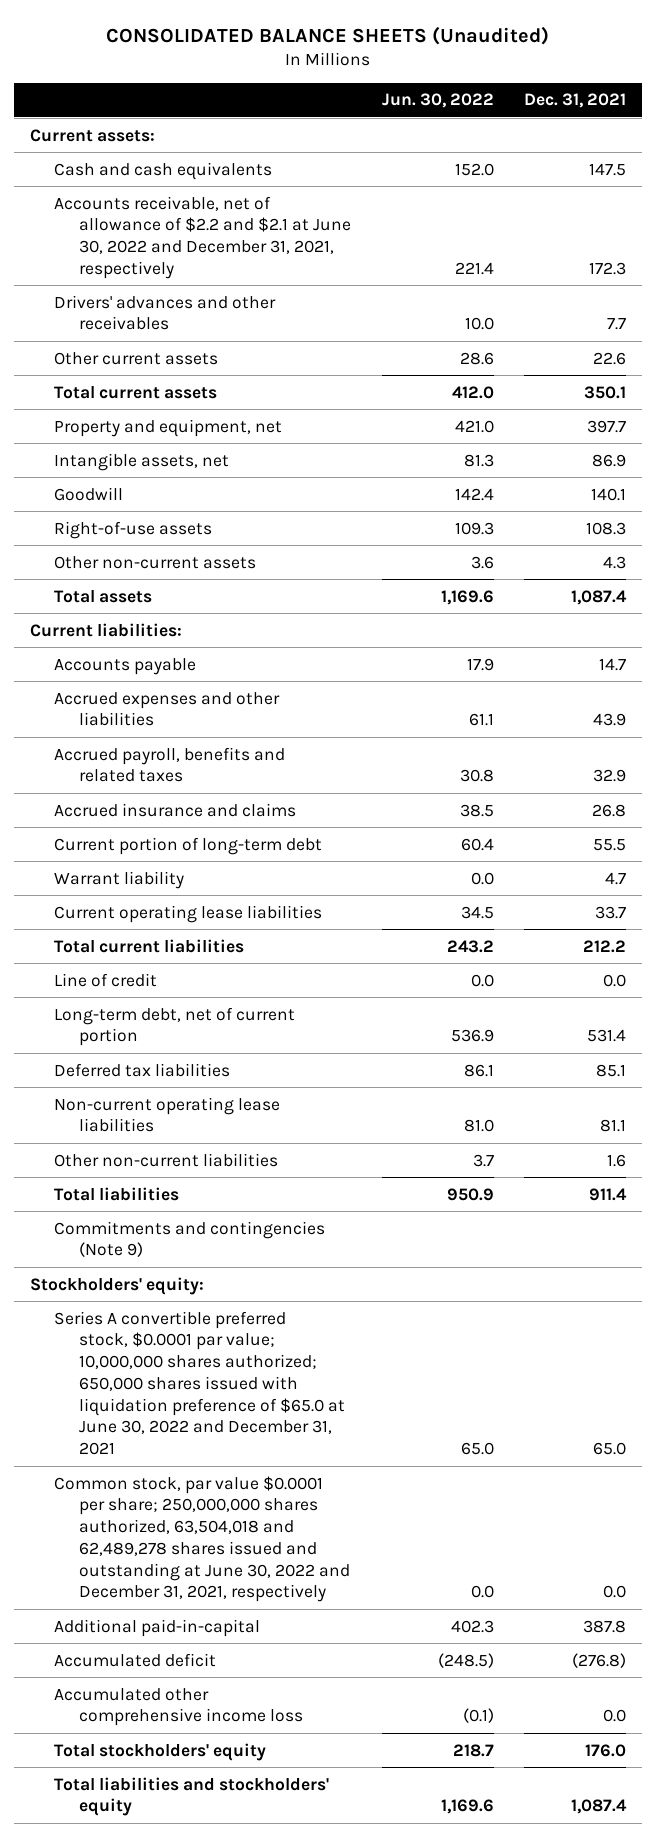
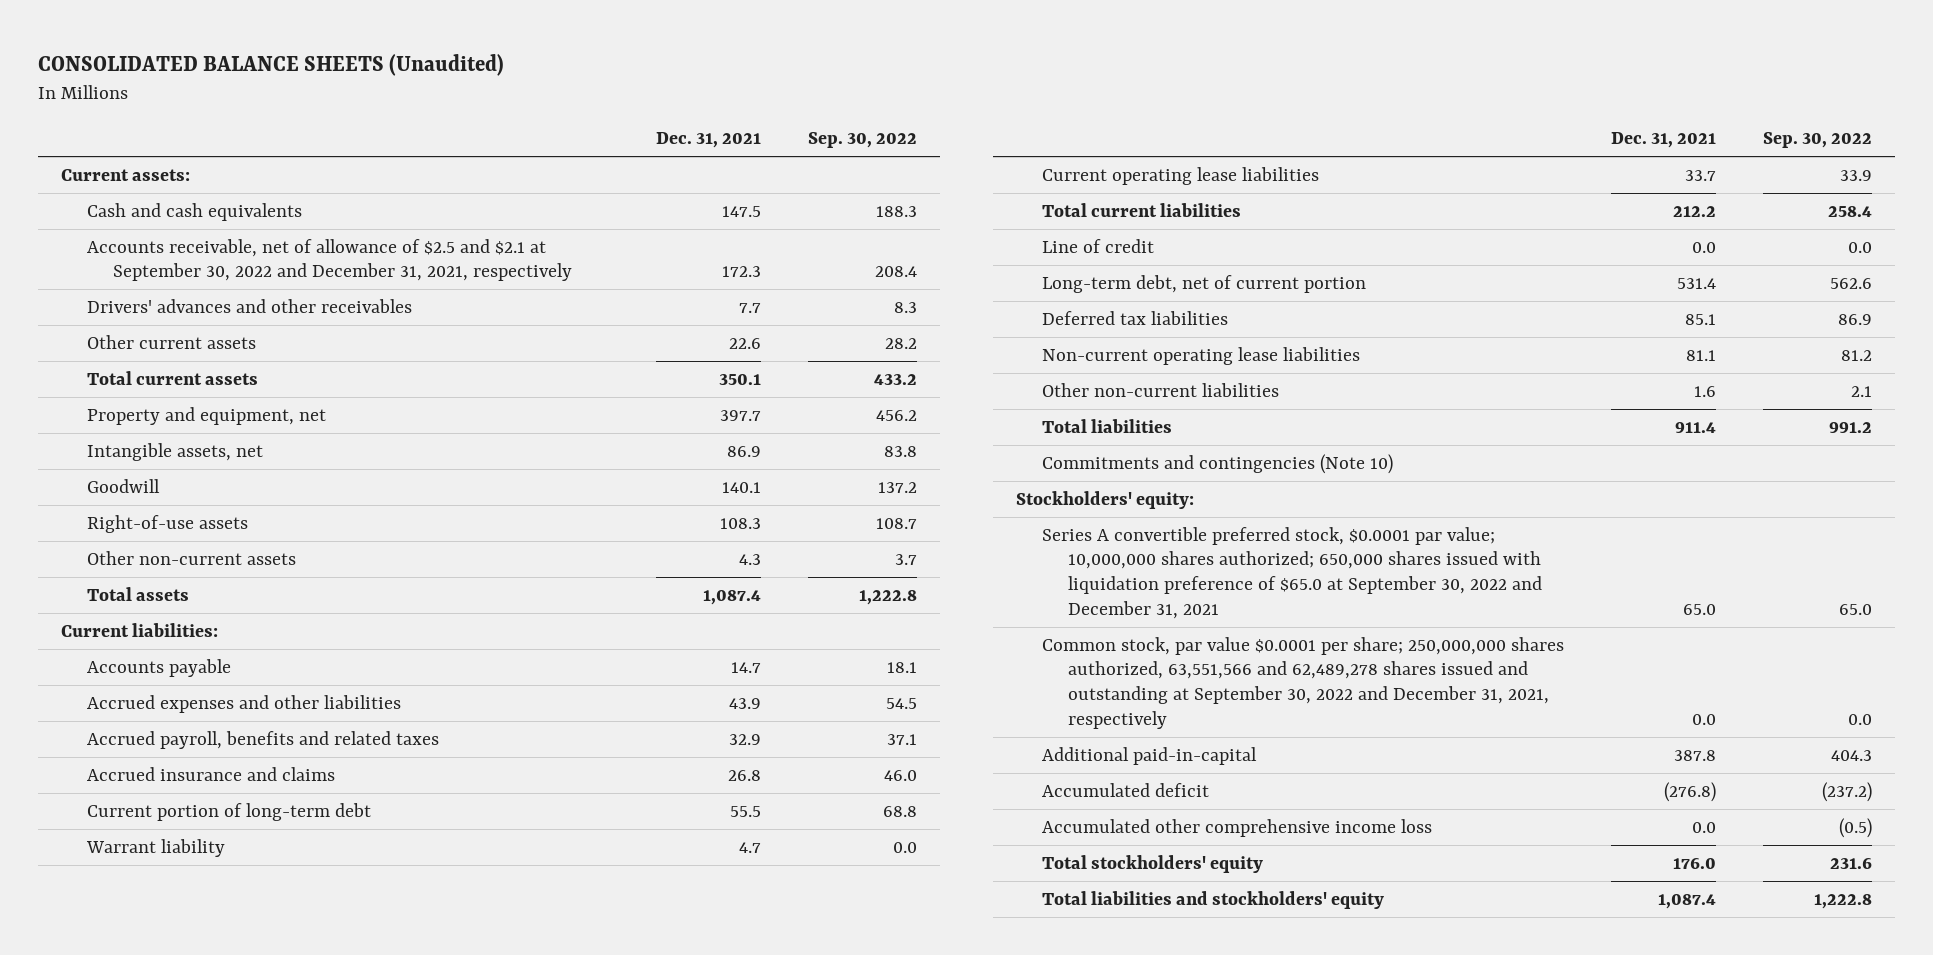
- | Jun. 30, 2022 | Dec. 31, 2021
+ | Dec. 31, 2021 | Sep. 30, 2022
- Accounts receivable, net of allowance of $2.2 and $2.1 at June 30, 2022 and December 31, 2021, respectively | 221.4 | 172.3
+ Accounts receivable, net of allowance of $2.5 and $2.1 at September 30, 2022 and December 31, 2021, respectively | 172.3 | 208.4
- Commitments and contingencies (Note 9)
+ Commitments and contingencies (Note 10)
- Series A convertible preferred stock, $0.0001 par value; 10,000,000 shares authorized; 650,000 shares issued with liquidation preference of $65.0 at June 30, 2022 and December 31, 2021 | 65.0 | 65.0
- Common stock, par value $0.0001 per share; 250,000,000 shares authorized, 63,504,018 and 62,489,278 shares issued and outstanding at June 30, 2022 and December 31, 2021, respectively | 0.0 | 0.0
+ Series A convertible preferred stock, $0.0001 par value; 10,000,000 shares authorized; 650,000 shares issued with liquidation preference of $65.0 at September 30, 2022 and December 31, 2021 | 65.0 | 65.0
+ Common stock, par value $0.0001 per share; 250,000,000 shares authorized, 63,551,566 and 62,489,278 shares issued and outstanding at September 30, 2022 and December 31, 2021, respectively | 0.0 | 0.0

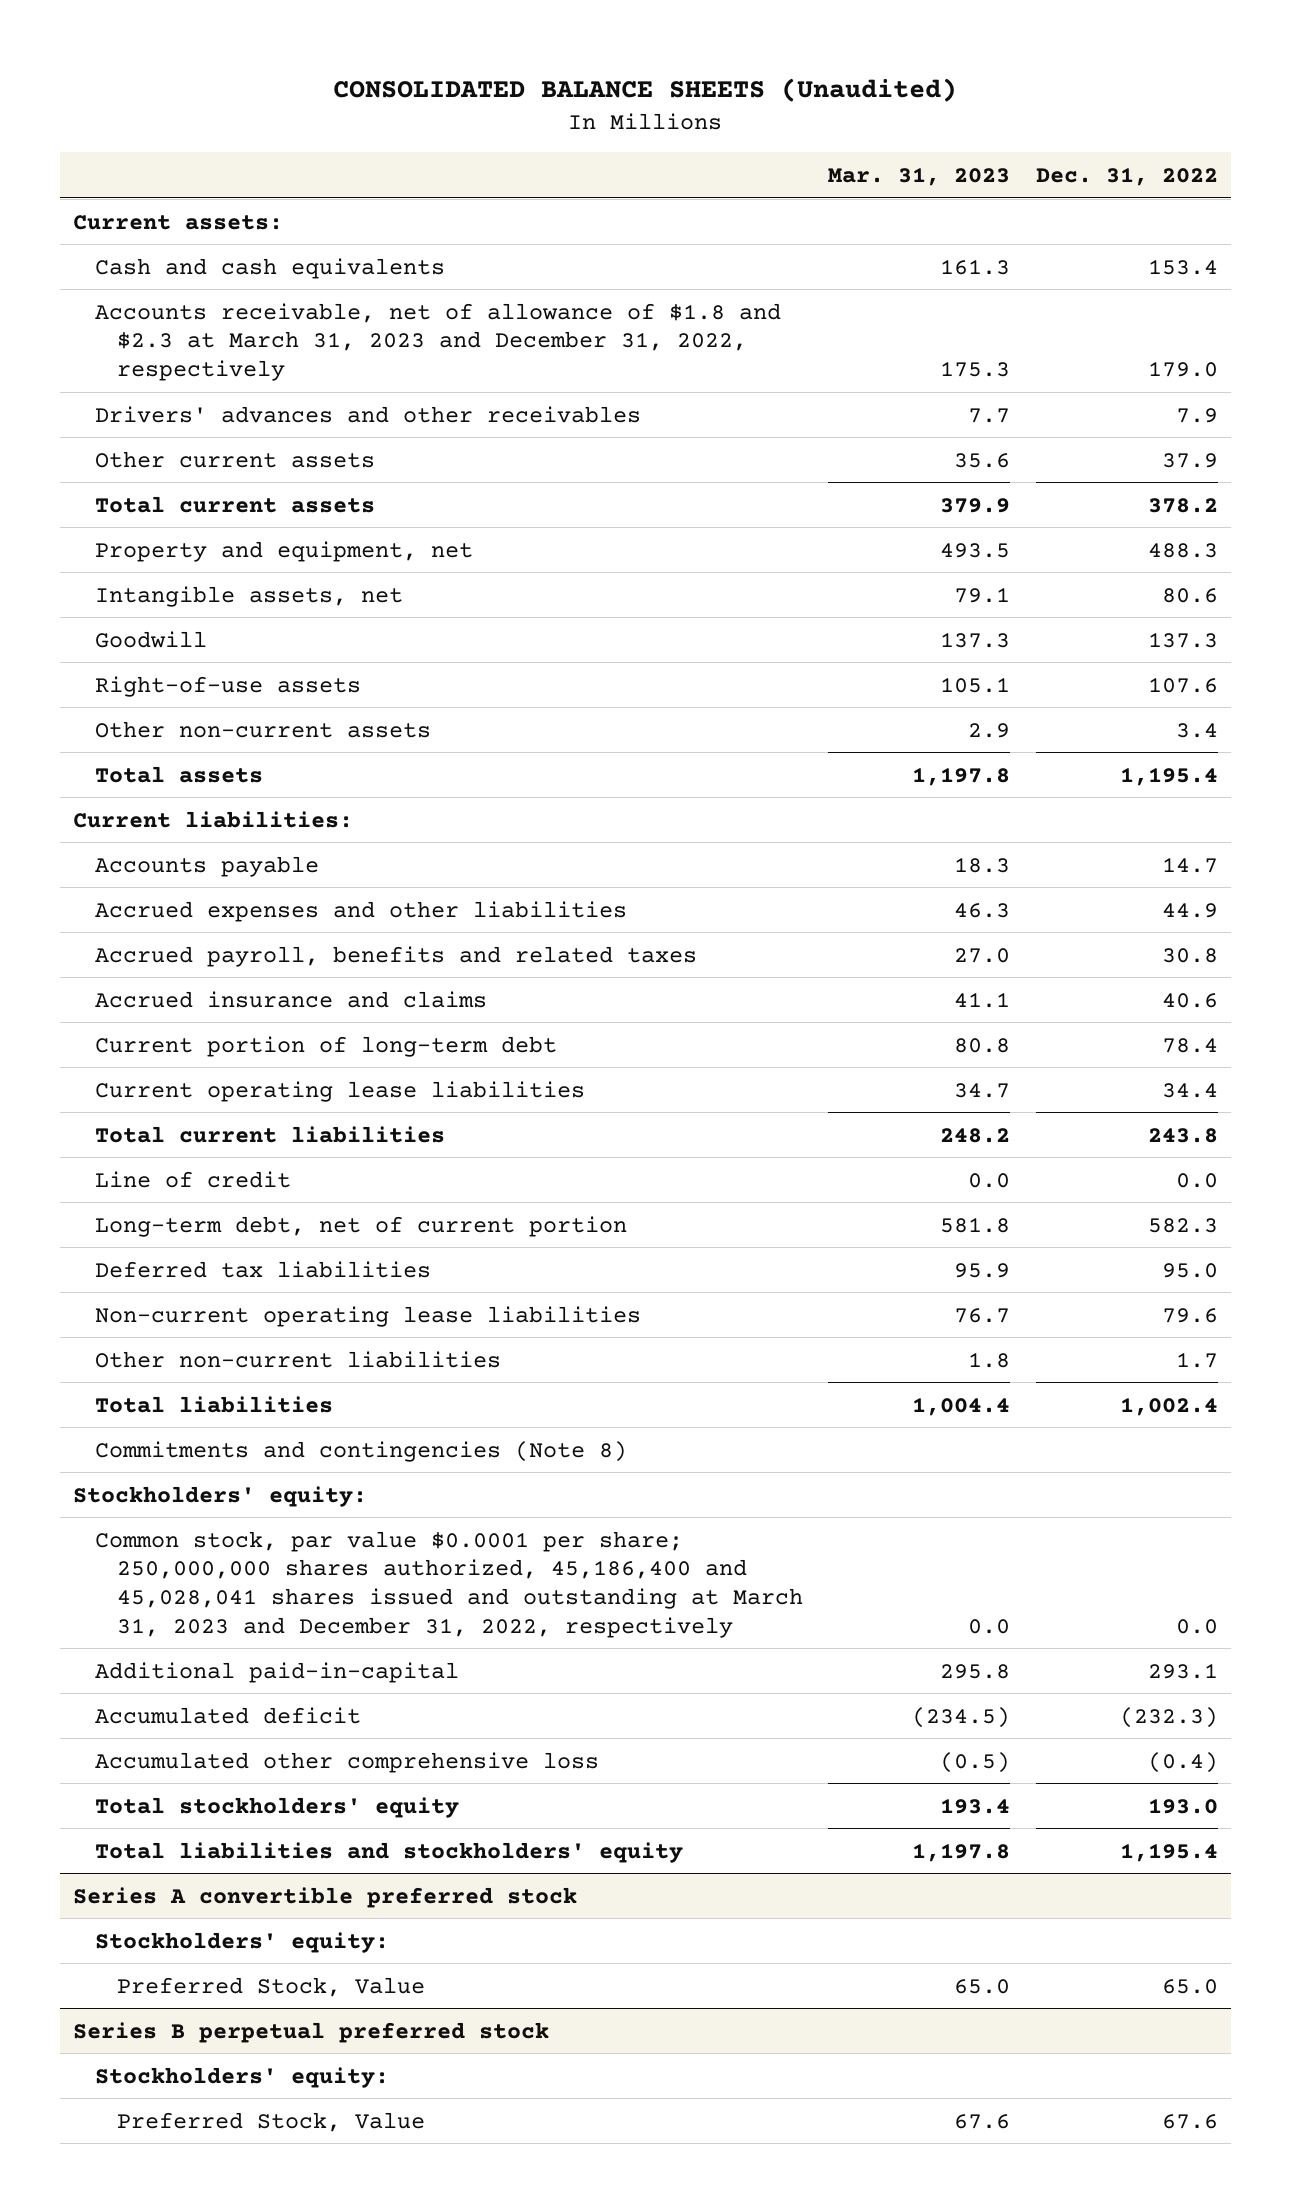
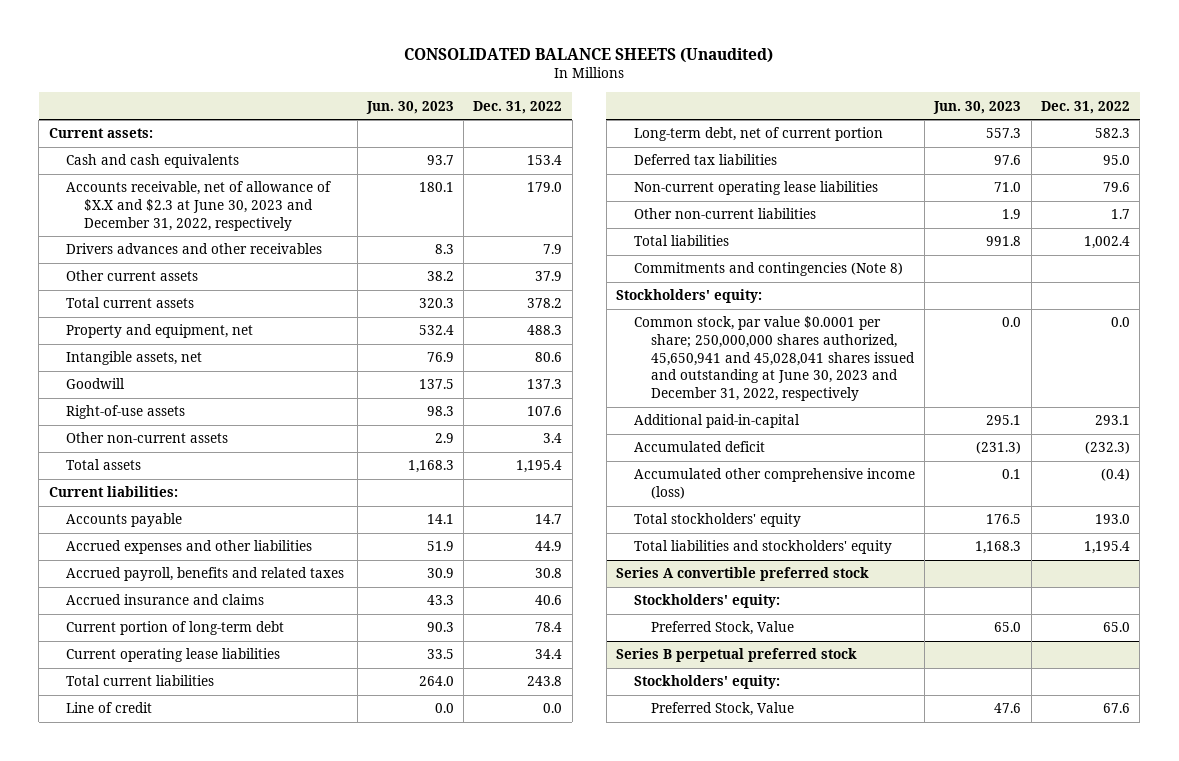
- | Mar. 31, 2023 | Dec. 31, 2022
+ | Jun. 30, 2023 | Dec. 31, 2022
- Accounts receivable, net of allowance of $1.8 and $2.3 at March 31, 2023 and December 31, 2022, respectively | 175.3 | 179.0
- Drivers' advances and other receivables | 7.7 | 7.9
+ Accounts receivable, net of allowance of $X.X and $2.3 at June 30, 2023 and December 31, 2022, respectively | 180.1 | 179.0
+ Drivers advances and other receivables | 8.3 | 7.9
- Common stock, par value $0.0001 per share; 250,000,000 shares authorized, 45,186,400 and 45,028,041 shares issued and outstanding at March 31, 2023 and December 31, 2022, respectively | 0.0 | 0.0
+ Common stock, par value $0.0001 per share; 250,000,000 shares authorized, 45,650,941 and 45,028,041 shares issued and outstanding at June 30, 2023 and December 31, 2022, respectively | 0.0 | 0.0
- Accumulated other comprehensive loss | (0.5) | (0.4)
+ Accumulated other comprehensive income (loss) | 0.1 | (0.4)

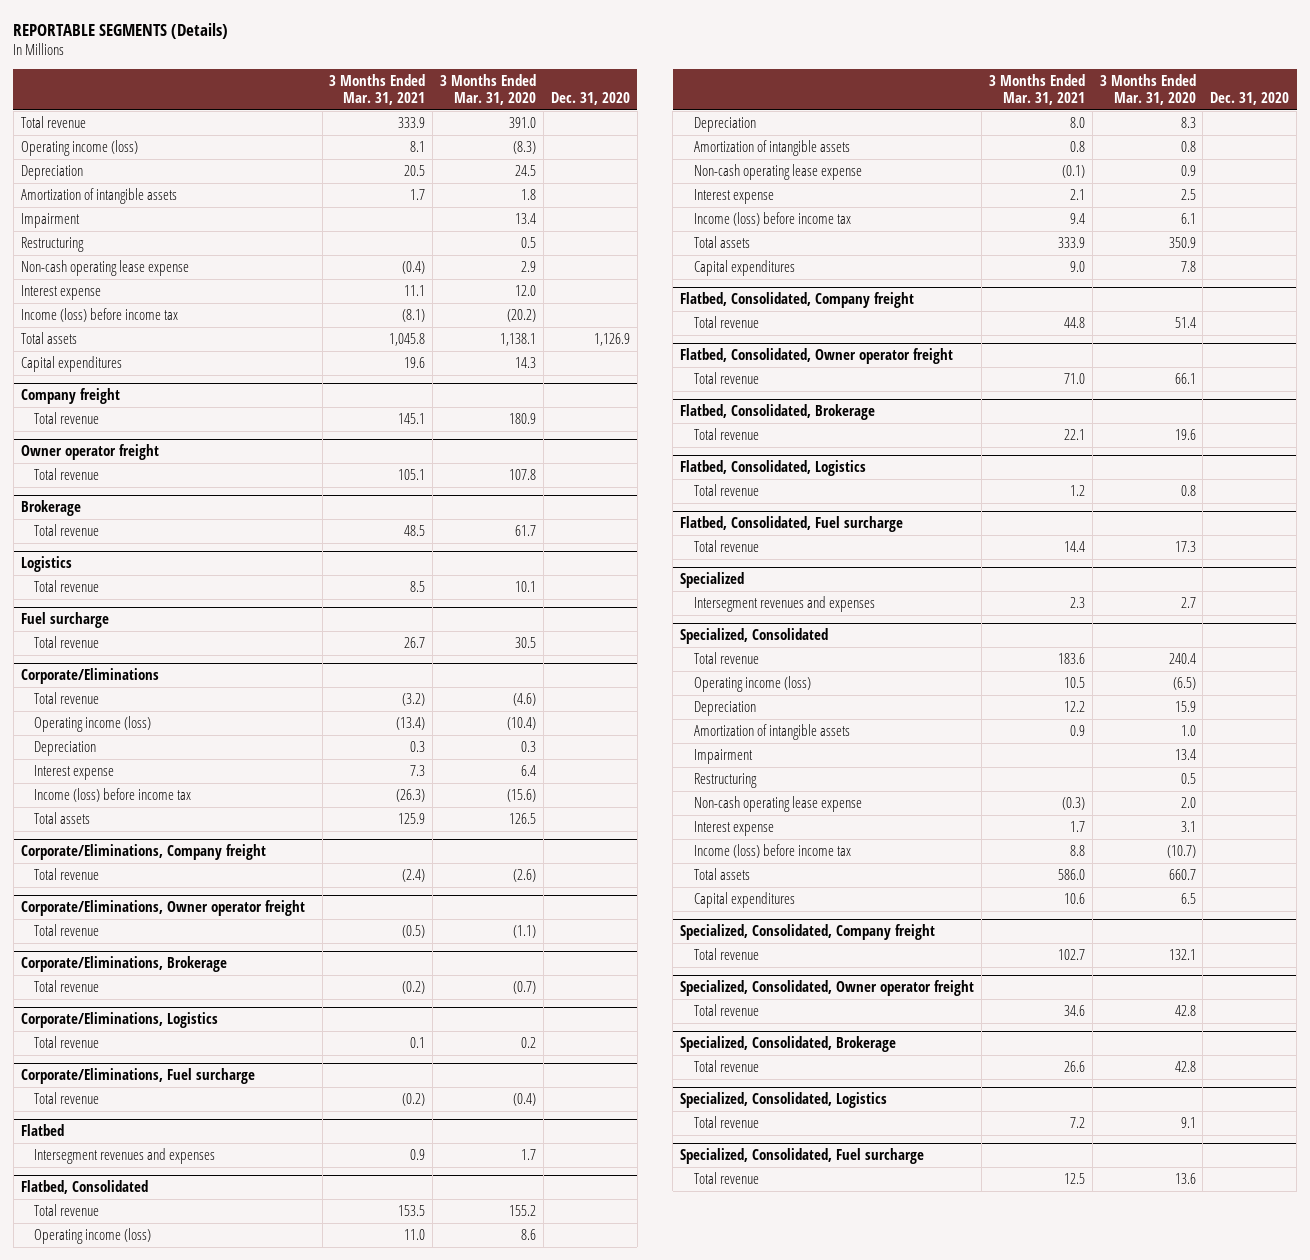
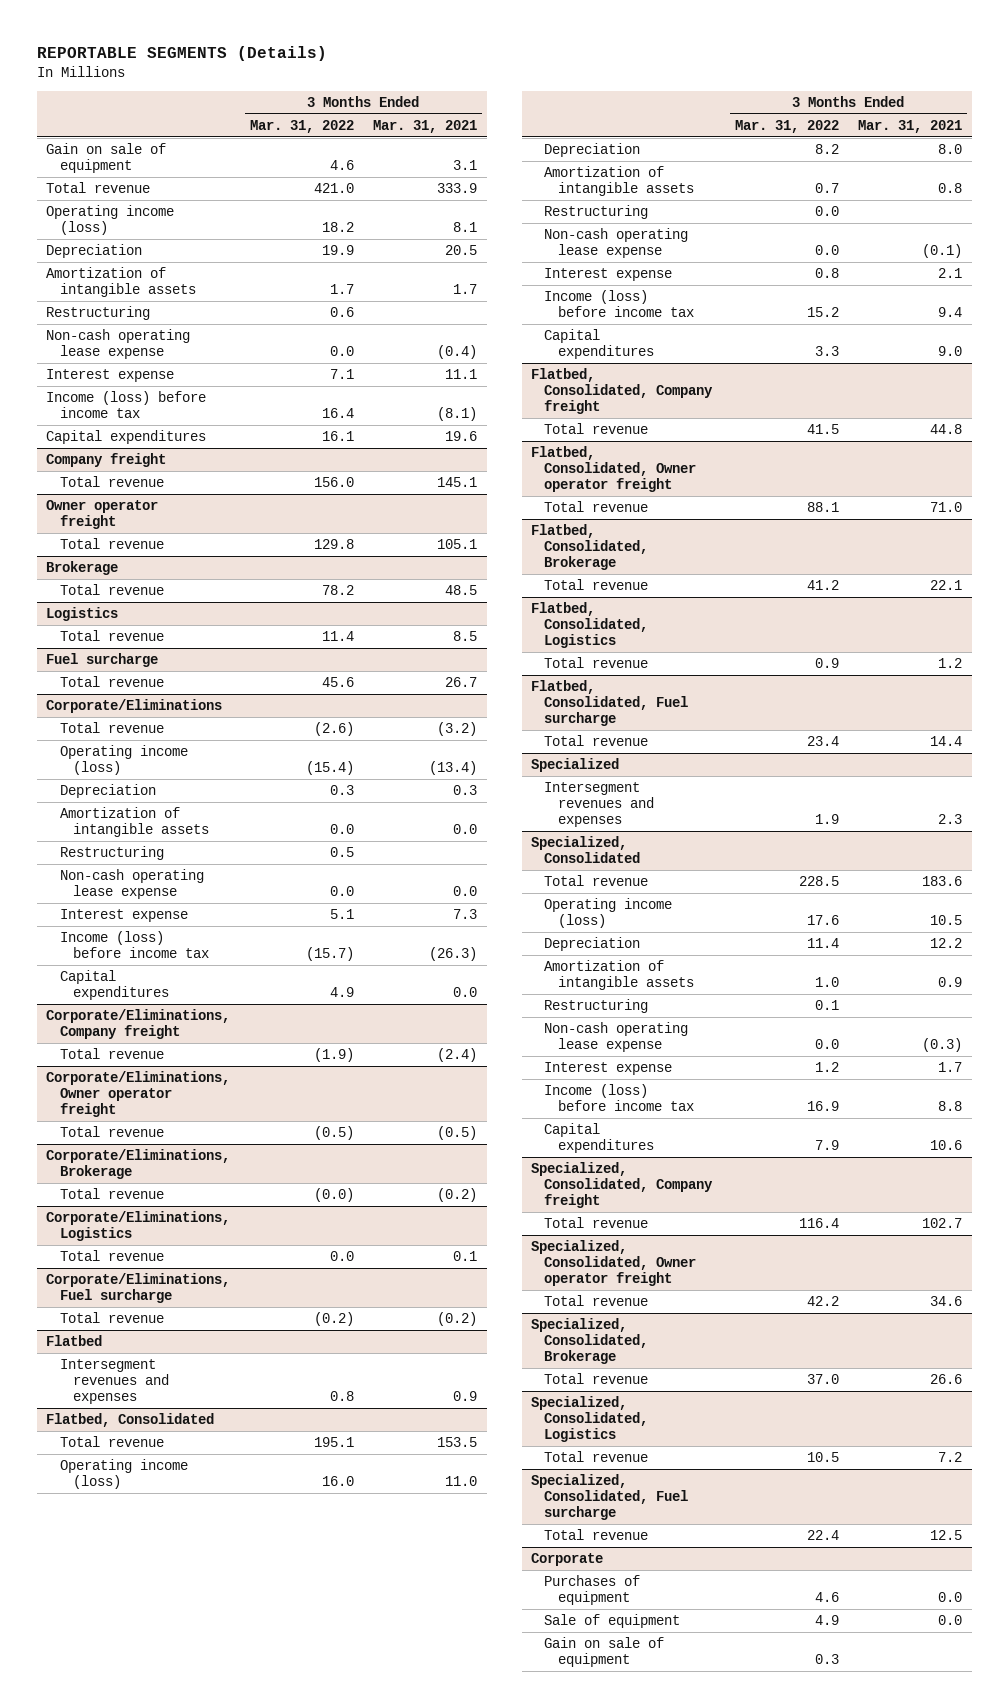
- | 3 Months Ended Mar. 31, 2021 | 3 Months Ended Mar. 31, 2020 | Dec. 31, 2020
+ | 3 Months Ended Mar. 31, 2022 | 3 Months Ended Mar. 31, 2021
+ Gain on sale of equipment | 4.6 | 3.1
- Impairment | | 13.4 |
- Total assets | 1,045.8 | 1,138.1 | 1,126.9
@ Corporate/Eliminations
+ Amortization of intangible assets | 0.0 | 0.0
+ Restructuring | 0.5 |
+ Non-cash operating lease expense | 0.0 | 0.0
- Total assets | 125.9 | 126.5 |
+ Capital expenditures | 4.9 | 0.0
@ Flatbed, Consolidated
+ Restructuring | 0.0 |
- Total assets | 333.9 | 350.9 |
@ Specialized, Consolidated
- Impairment | | 13.4 |
- Total assets | 586.0 | 660.7 |
+ Corporate
+ Purchases of equipment | 4.6 | 0.0
+ Sale of equipment | 4.9 | 0.0
+ Gain on sale of equipment | 0.3 |

